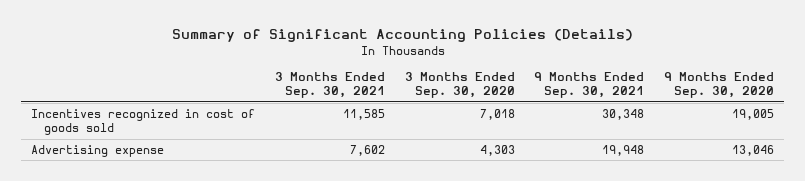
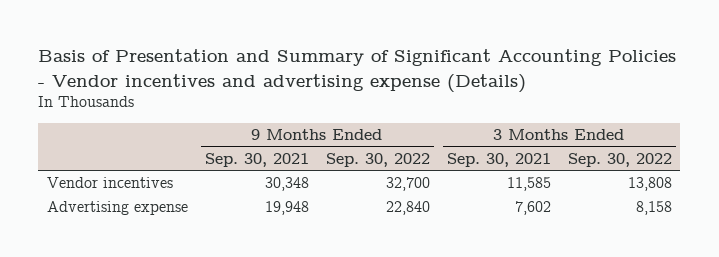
- Summary of Significant Accounting Policies (Details)
+ Basis of Presentation and Summary of Significant Accounting Policies - Vendor incentives and advertising expense (Details)
- | 3 Months Ended Sep. 30, 2021 | 3 Months Ended Sep. 30, 2020 | 9 Months Ended Sep. 30, 2021 | 9 Months Ended Sep. 30, 2020
+ | 9 Months Ended Sep. 30, 2021 | 9 Months Ended Sep. 30, 2022 | 3 Months Ended Sep. 30, 2021 | 3 Months Ended Sep. 30, 2022
- Incentives recognized in cost of goods sold | 11,585 | 7,018 | 30,348 | 19,005
+ Vendor incentives | 30,348 | 32,700 | 11,585 | 13,808

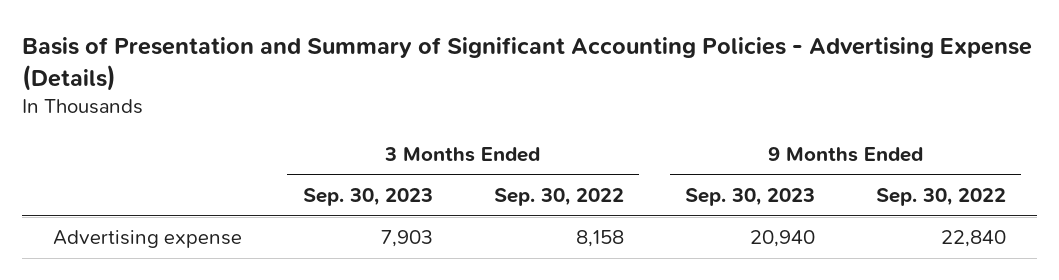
- Basis of Presentation and Summary of Significant Accounting Policies - Vendor incentives and advertising expense (Details)
+ Basis of Presentation and Summary of Significant Accounting Policies - Advertising Expense (Details)
- | 9 Months Ended Sep. 30, 2021 | 9 Months Ended Sep. 30, 2022 | 3 Months Ended Sep. 30, 2021 | 3 Months Ended Sep. 30, 2022
+ | 3 Months Ended Sep. 30, 2023 | 3 Months Ended Sep. 30, 2022 | 9 Months Ended Sep. 30, 2023 | 9 Months Ended Sep. 30, 2022
- Vendor incentives | 30,348 | 32,700 | 11,585 | 13,808

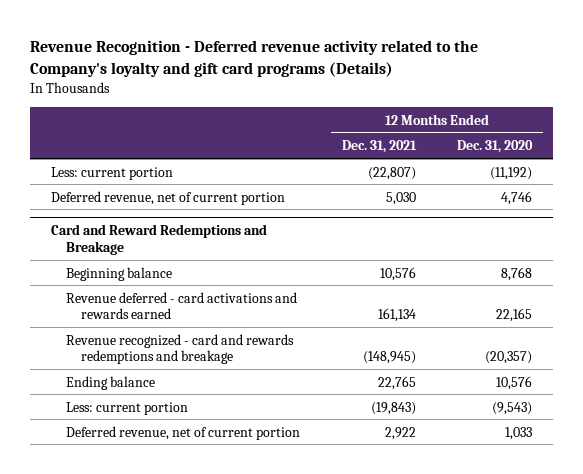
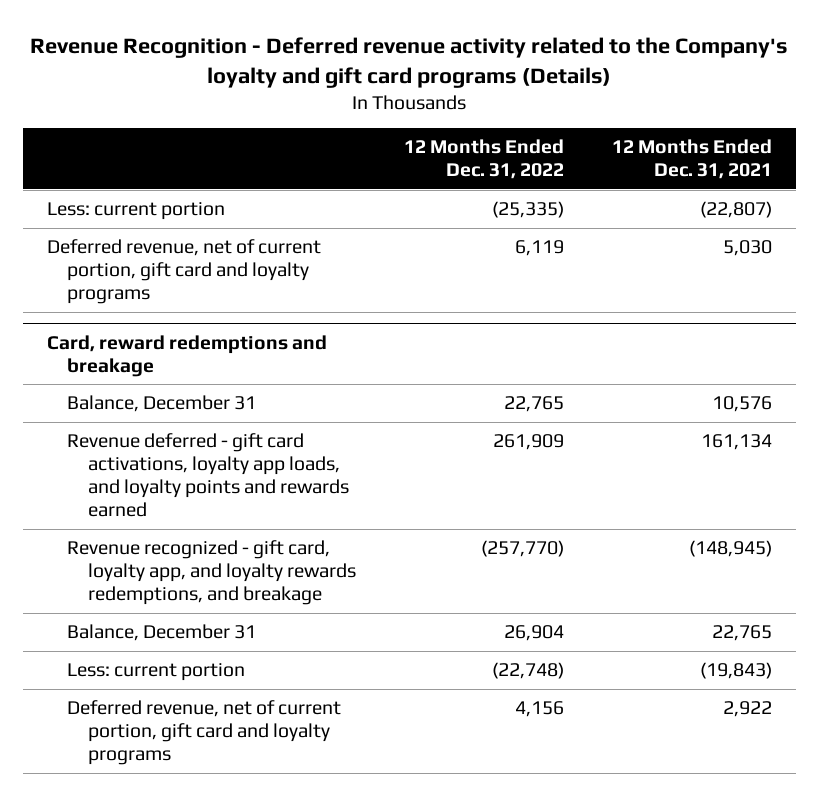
- | 12 Months Ended Dec. 31, 2021 | 12 Months Ended Dec. 31, 2020
+ | 12 Months Ended Dec. 31, 2022 | 12 Months Ended Dec. 31, 2021
- Deferred revenue, net of current portion | 5,030 | 4,746
- Card and Reward Redemptions and Breakage
- Beginning balance | 10,576 | 8,768
- Revenue deferred - card activations and rewards earned | 161,134 | 22,165
- Revenue recognized - card and rewards redemptions and breakage | (148,945) | (20,357)
- Ending balance | 22,765 | 10,576
+ Deferred revenue, net of current portion, gift card and loyalty programs | 6,119 | 5,030
+ Card, reward redemptions and breakage
+ Balance, December 31 | 22,765 | 10,576
+ Revenue deferred - gift card activations, loyalty app loads, and loyalty points and rewards earned | 261,909 | 161,134
+ Revenue recognized - gift card, loyalty app, and loyalty rewards redemptions, and breakage | (257,770) | (148,945)
+ Balance, December 31 | 26,904 | 22,765
- Deferred revenue, net of current portion | 2,922 | 1,033
+ Deferred revenue, net of current portion, gift card and loyalty programs | 4,156 | 2,922

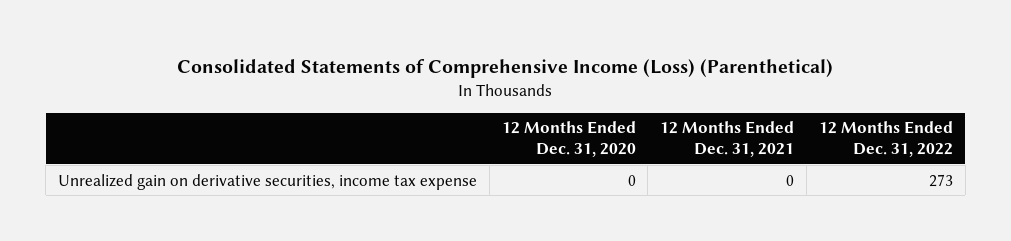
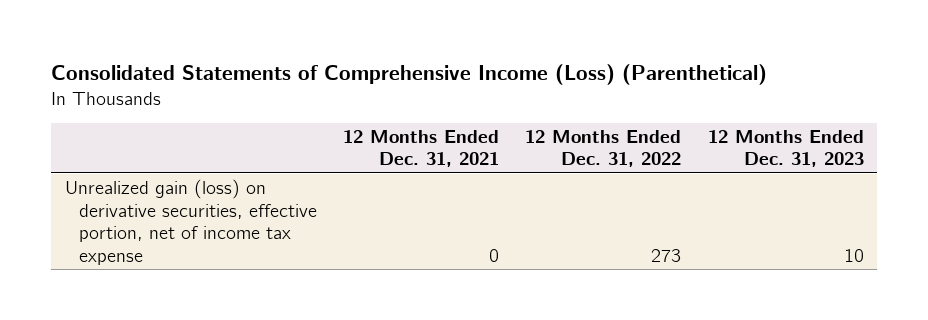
- | 12 Months Ended Dec. 31, 2020 | 12 Months Ended Dec. 31, 2021 | 12 Months Ended Dec. 31, 2022
+ | 12 Months Ended Dec. 31, 2021 | 12 Months Ended Dec. 31, 2022 | 12 Months Ended Dec. 31, 2023
- Unrealized gain on derivative securities, income tax expense | 0 | 0 | 273
+ Unrealized gain (loss) on derivative securities, effective portion, net of income tax expense | 0 | 273 | 10

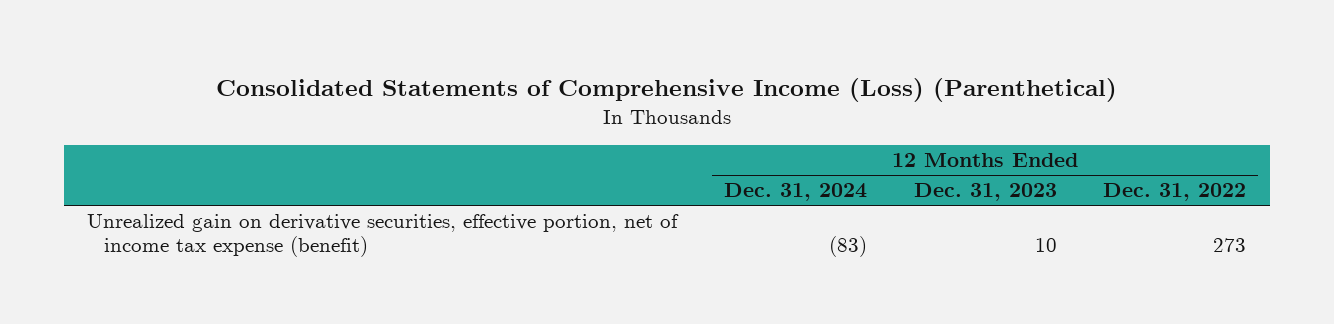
- | 12 Months Ended Dec. 31, 2021 | 12 Months Ended Dec. 31, 2022 | 12 Months Ended Dec. 31, 2023
+ | 12 Months Ended Dec. 31, 2024 | 12 Months Ended Dec. 31, 2023 | 12 Months Ended Dec. 31, 2022
- Unrealized gain (loss) on derivative securities, effective portion, net of income tax expense | 0 | 273 | 10
+ Unrealized gain on derivative securities, effective portion, net of income tax expense (benefit) | (83) | 10 | 273

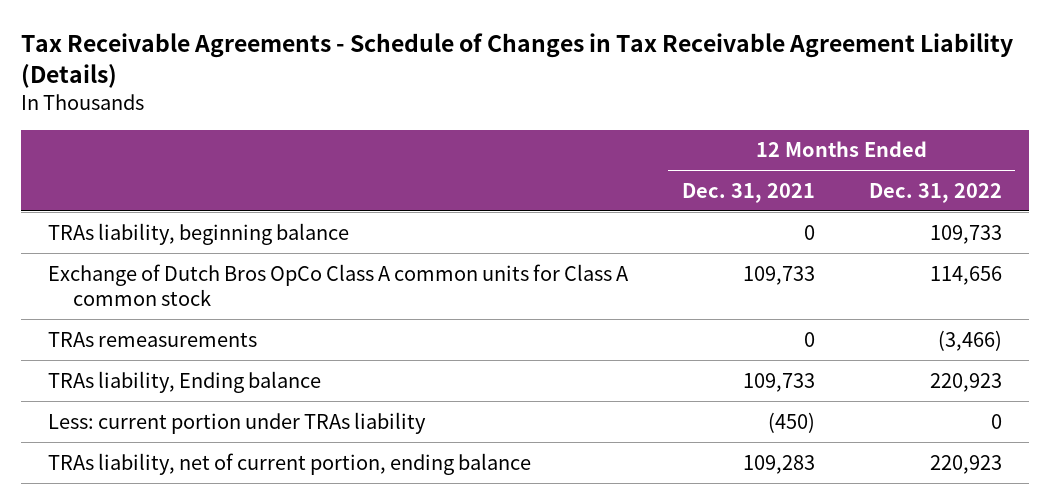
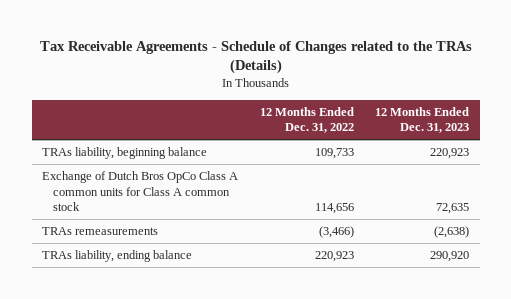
- Tax Receivable Agreements - Schedule of Changes in Tax Receivable Agreement Liability (Details)
+ Tax Receivable Agreements - Schedule of Changes related to the TRAs (Details)
- | 12 Months Ended Dec. 31, 2021 | 12 Months Ended Dec. 31, 2022
+ | 12 Months Ended Dec. 31, 2022 | 12 Months Ended Dec. 31, 2023
- TRAs liability, Ending balance | 109,733 | 220,923
- Less: current portion under TRAs liability | (450) | 0
- TRAs liability, net of current portion, ending balance | 109,283 | 220,923
+ TRAs liability, ending balance | 220,923 | 290,920

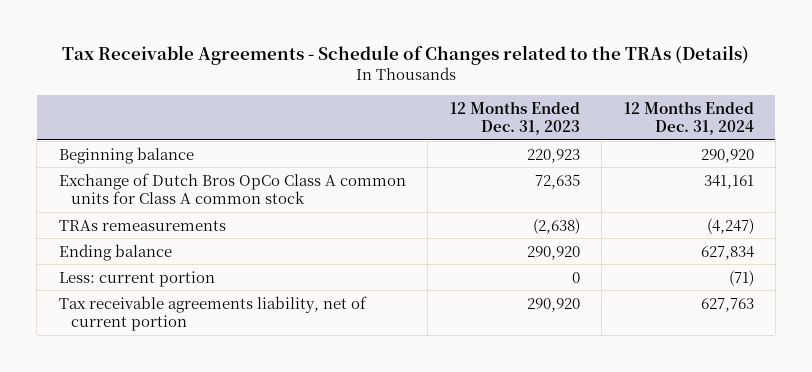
- | 12 Months Ended Dec. 31, 2022 | 12 Months Ended Dec. 31, 2023
+ | 12 Months Ended Dec. 31, 2023 | 12 Months Ended Dec. 31, 2024
- TRAs liability, beginning balance | 109,733 | 220,923
+ Beginning balance | 220,923 | 290,920
- TRAs liability, ending balance | 220,923 | 290,920
+ Ending balance | 290,920 | 627,834
+ Less: current portion | 0 | (71)
+ Tax receivable agreements liability, net of current portion | 290,920 | 627,763

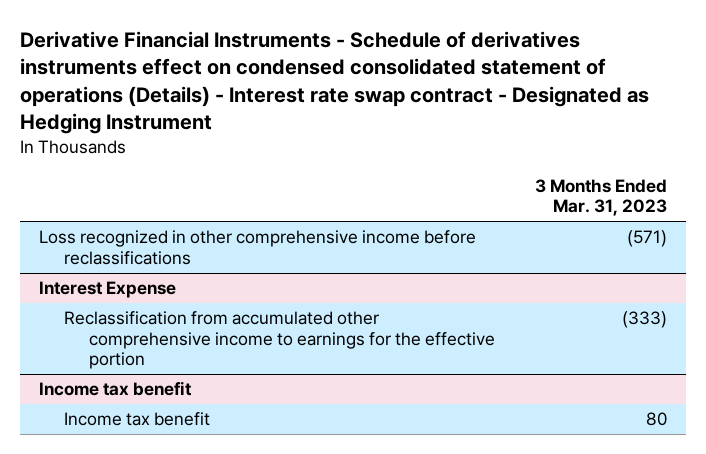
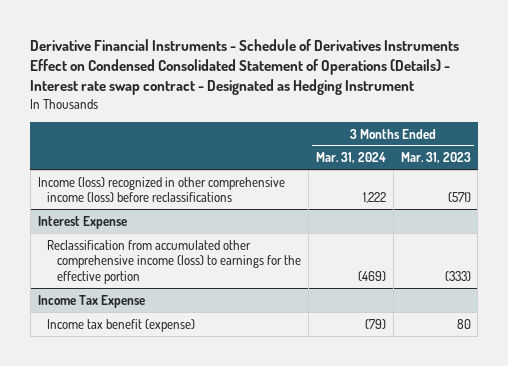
- Derivative Financial Instruments - Schedule of derivatives instruments effect on condensed consolidated statement of operations (Details) - Interest rate swap contract - Designated as Hedging Instrument
+ Derivative Financial Instruments - Schedule of Derivatives Instruments Effect on Condensed Consolidated Statement of Operations (Details) - Interest rate swap contract - Designated as Hedging Instrument
- | 3 Months Ended Mar. 31, 2023
+ | 3 Months Ended Mar. 31, 2024 | 3 Months Ended Mar. 31, 2023
- Loss recognized in other comprehensive income before reclassifications | (571)
+ Income (loss) recognized in other comprehensive income (loss) before reclassifications | 1,222 | (571)
@ Interest Expense
- Reclassification from accumulated other comprehensive income to earnings for the effective portion | (333)
- Income tax benefit
- Income tax benefit | 80
@ Interest Expense
+ Reclassification from accumulated other comprehensive income (loss) to earnings for the effective portion | (469) | (333)
+ Income Tax Expense
+ Income tax benefit (expense) | (79) | 80

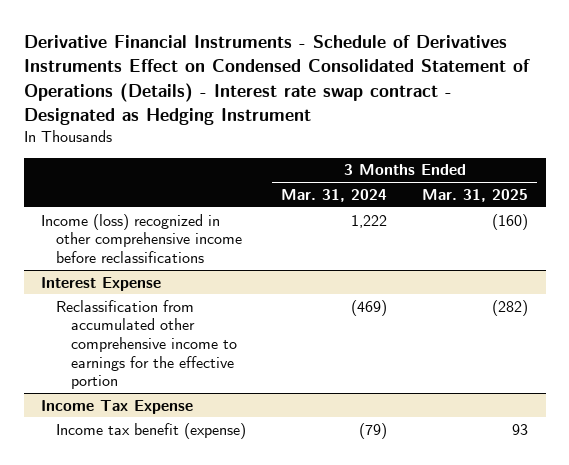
- | 3 Months Ended Mar. 31, 2024 | 3 Months Ended Mar. 31, 2023
+ | 3 Months Ended Mar. 31, 2024 | 3 Months Ended Mar. 31, 2025
- Income (loss) recognized in other comprehensive income (loss) before reclassifications | 1,222 | (571)
+ Income (loss) recognized in other comprehensive income before reclassifications | 1,222 | (160)
@ Interest Expense
- Reclassification from accumulated other comprehensive income (loss) to earnings for the effective portion | (469) | (333)
+ Reclassification from accumulated other comprehensive income to earnings for the effective portion | (469) | (282)

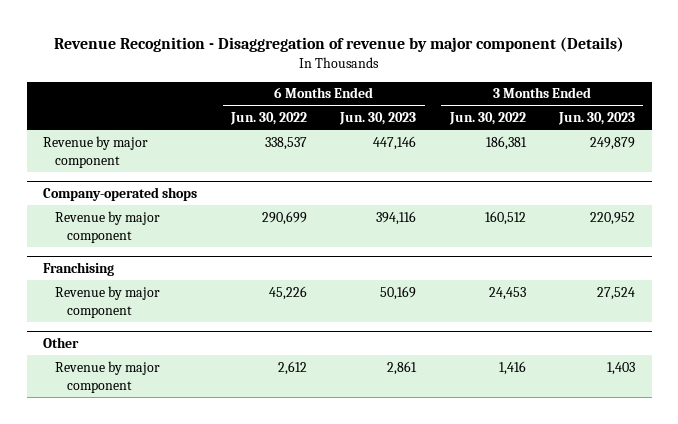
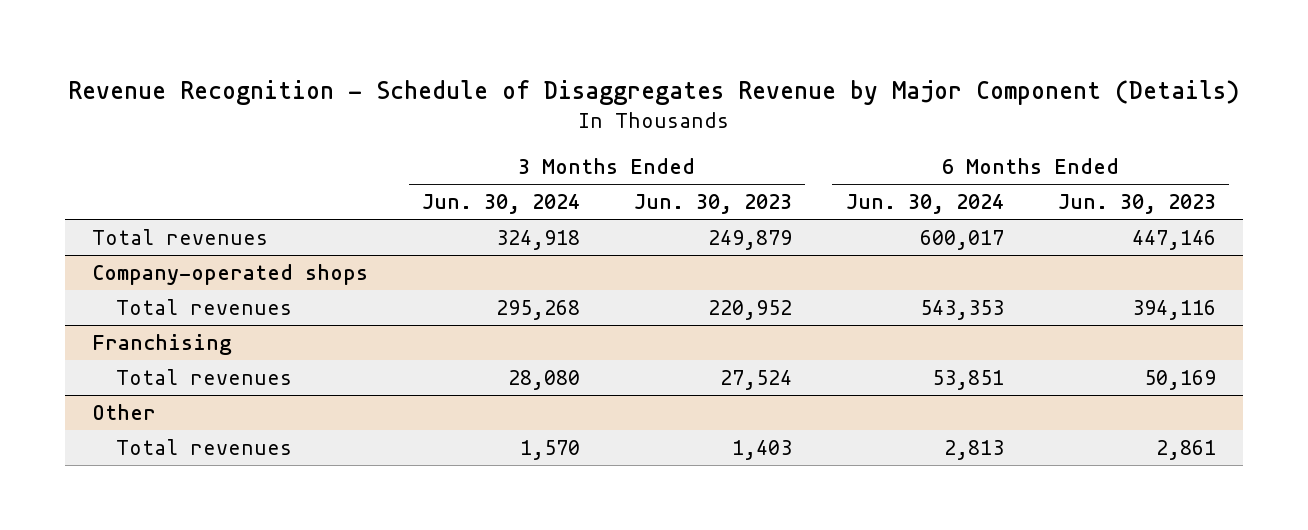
- Revenue Recognition - Disaggregation of revenue by major component (Details)
+ Revenue Recognition - Schedule of Disaggregates Revenue by Major Component (Details)
- | 6 Months Ended Jun. 30, 2022 | 6 Months Ended Jun. 30, 2023 | 3 Months Ended Jun. 30, 2022 | 3 Months Ended Jun. 30, 2023
+ | 3 Months Ended Jun. 30, 2024 | 3 Months Ended Jun. 30, 2023 | 6 Months Ended Jun. 30, 2024 | 6 Months Ended Jun. 30, 2023
- Revenue by major component | 338,537 | 447,146 | 186,381 | 249,879
+ Total revenues | 324,918 | 249,879 | 600,017 | 447,146
@ Company-operated shops
- Revenue by major component | 290,699 | 394,116 | 160,512 | 220,952
+ Total revenues | 295,268 | 220,952 | 543,353 | 394,116
@ Franchising
- Revenue by major component | 45,226 | 50,169 | 24,453 | 27,524
+ Total revenues | 28,080 | 27,524 | 53,851 | 50,169
@ Other
- Revenue by major component | 2,612 | 2,861 | 1,416 | 1,403
+ Total revenues | 1,570 | 1,403 | 2,813 | 2,861

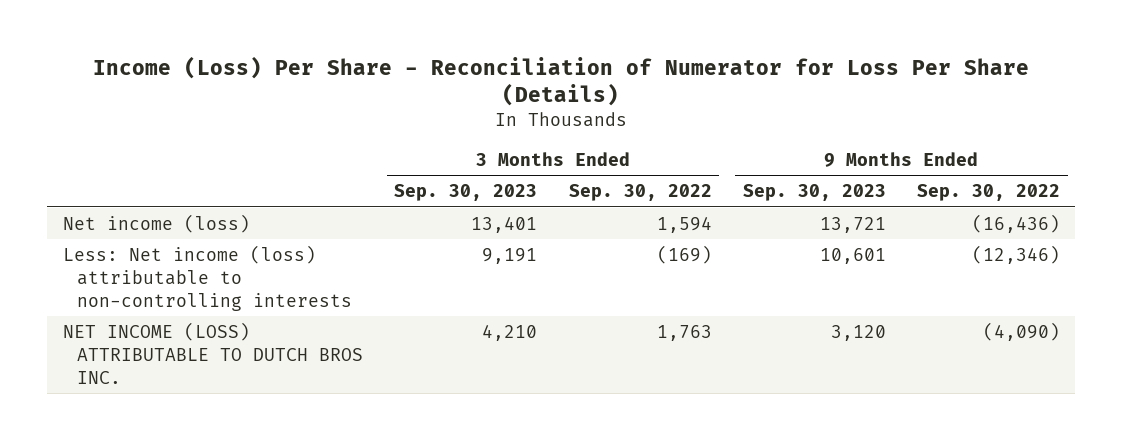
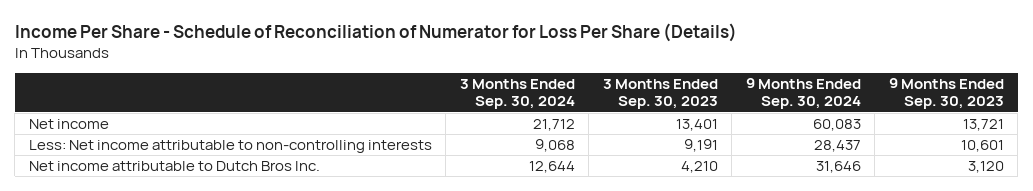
- Income (Loss) Per Share - Reconciliation of Numerator for Loss Per Share (Details)
+ Income Per Share - Schedule of Reconciliation of Numerator for Loss Per Share (Details)
- | 3 Months Ended Sep. 30, 2023 | 3 Months Ended Sep. 30, 2022 | 9 Months Ended Sep. 30, 2023 | 9 Months Ended Sep. 30, 2022
+ | 3 Months Ended Sep. 30, 2024 | 3 Months Ended Sep. 30, 2023 | 9 Months Ended Sep. 30, 2024 | 9 Months Ended Sep. 30, 2023
- Net income (loss) | 13,401 | 1,594 | 13,721 | (16,436)
- Less: Net income (loss) attributable to non-controlling interests | 9,191 | (169) | 10,601 | (12,346)
- NET INCOME (LOSS) ATTRIBUTABLE TO DUTCH BROS INC. | 4,210 | 1,763 | 3,120 | (4,090)
+ Net income | 21,712 | 13,401 | 60,083 | 13,721
+ Less: Net income attributable to non-controlling interests | 9,068 | 9,191 | 28,437 | 10,601
+ Net income attributable to Dutch Bros Inc. | 12,644 | 4,210 | 31,646 | 3,120

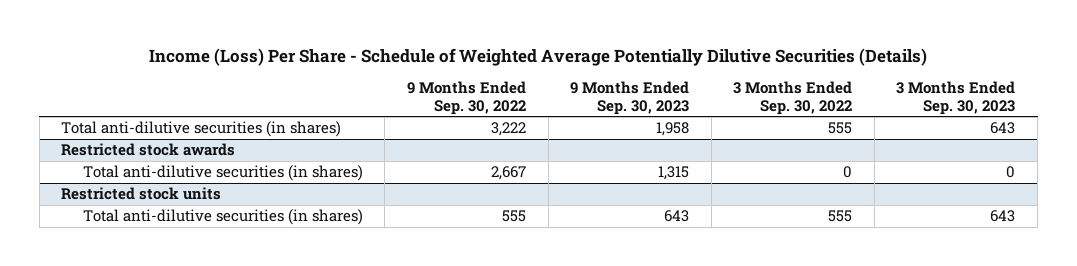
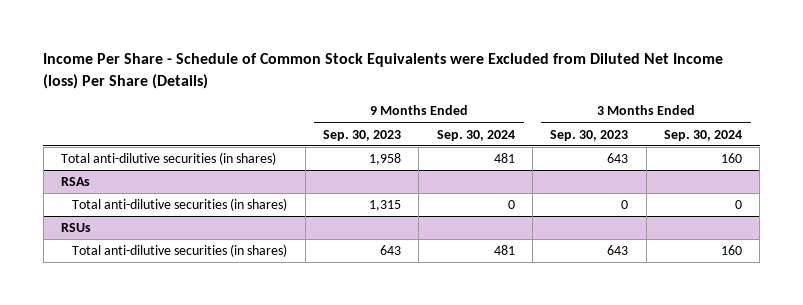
- Income (Loss) Per Share - Schedule of Weighted Average Potentially Dilutive Securities (Details)
+ Income Per Share - Schedule of Common Stock Equivalents were Excluded from Diluted Net Income (loss) Per Share (Details)
- | 9 Months Ended Sep. 30, 2022 | 9 Months Ended Sep. 30, 2023 | 3 Months Ended Sep. 30, 2022 | 3 Months Ended Sep. 30, 2023
+ | 9 Months Ended Sep. 30, 2023 | 9 Months Ended Sep. 30, 2024 | 3 Months Ended Sep. 30, 2023 | 3 Months Ended Sep. 30, 2024
- Restricted stock awards
+ RSAs
- Restricted stock units
+ RSUs

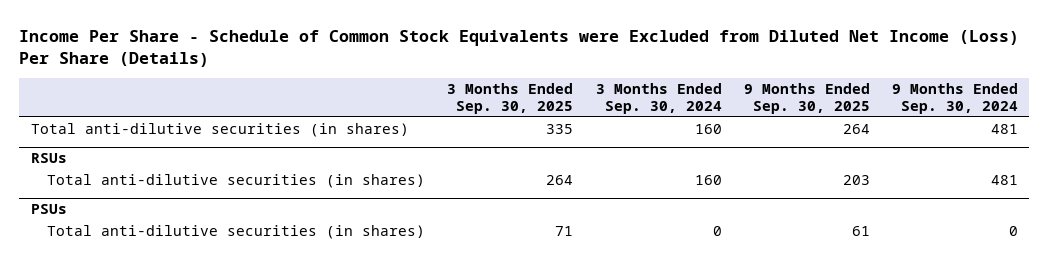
- Income Per Share - Schedule of Common Stock Equivalents were Excluded from Diluted Net Income (loss) Per Share (Details)
+ Income Per Share - Schedule of Common Stock Equivalents were Excluded from Diluted Net Income (Loss) Per Share (Details)
- | 9 Months Ended Sep. 30, 2023 | 9 Months Ended Sep. 30, 2024 | 3 Months Ended Sep. 30, 2023 | 3 Months Ended Sep. 30, 2024
+ | 3 Months Ended Sep. 30, 2025 | 3 Months Ended Sep. 30, 2024 | 9 Months Ended Sep. 30, 2025 | 9 Months Ended Sep. 30, 2024
- RSAs
- Total anti-dilutive securities (in shares) | 1,315 | 0 | 0 | 0
+ PSUs
+ Total anti-dilutive securities (in shares) | 71 | 0 | 61 | 0

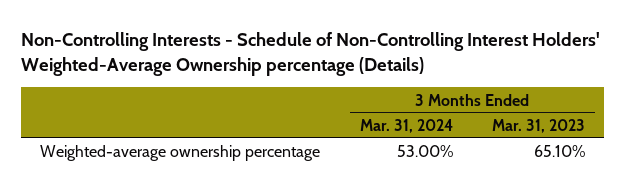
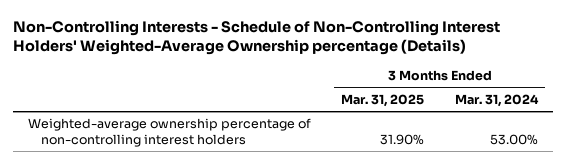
- | 3 Months Ended Mar. 31, 2024 | 3 Months Ended Mar. 31, 2023
+ | 3 Months Ended Mar. 31, 2025 | 3 Months Ended Mar. 31, 2024
- Weighted-average ownership percentage | 53.00% | 65.10%
+ Weighted-average ownership percentage of non-controlling interest holders | 31.90% | 53.00%

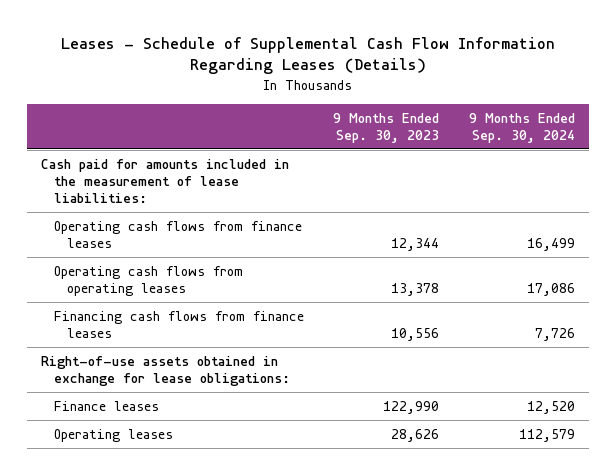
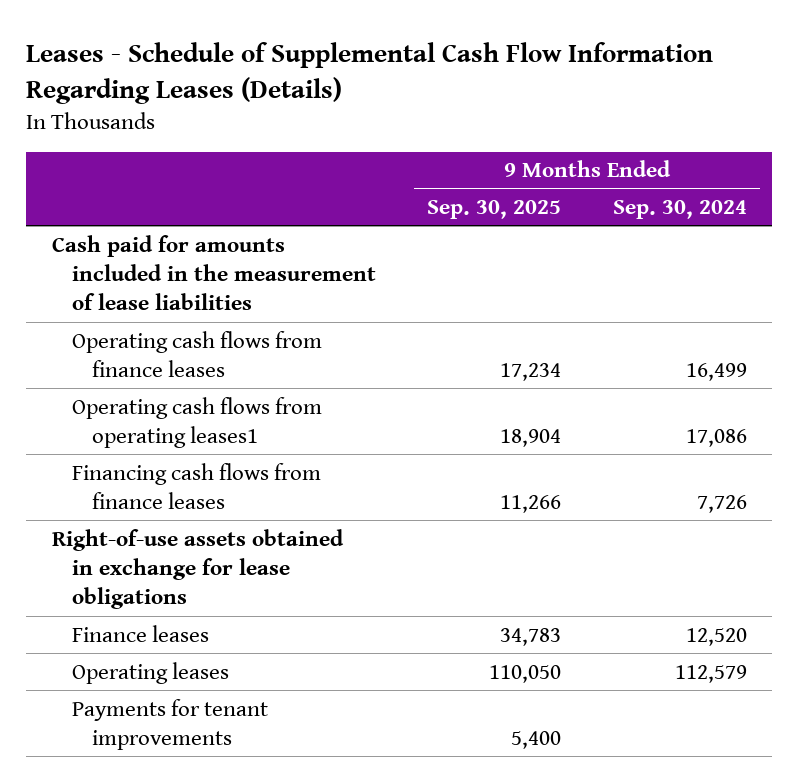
- | 9 Months Ended Sep. 30, 2023 | 9 Months Ended Sep. 30, 2024
+ | 9 Months Ended Sep. 30, 2025 | 9 Months Ended Sep. 30, 2024
- Cash paid for amounts included in the measurement of lease liabilities:
+ Cash paid for amounts included in the measurement of lease liabilities
- Operating cash flows from operating leases | 13,378 | 17,086
+ Operating cash flows from operating leases1 | 18,904 | 17,086
- Right-of-use assets obtained in exchange for lease obligations:
+ Right-of-use assets obtained in exchange for lease obligations
+ Payments for tenant improvements | 5,400 |

